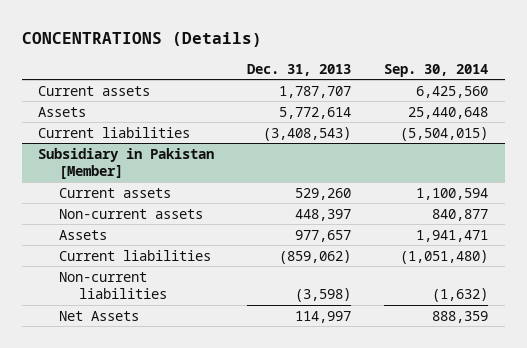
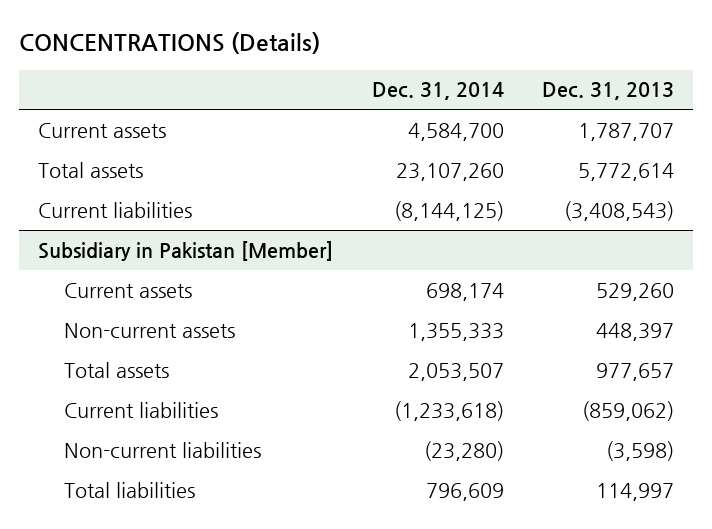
- | Dec. 31, 2013 | Sep. 30, 2014
+ | Dec. 31, 2014 | Dec. 31, 2013
- Assets | 5,772,614 | 25,440,648
+ Total assets | 23,107,260 | 5,772,614
@ Subsidiary in Pakistan [Member]
- Assets | 977,657 | 1,941,471
+ Total assets | 2,053,507 | 977,657
- Net Assets | 114,997 | 888,359
+ Total liabilities | 796,609 | 114,997

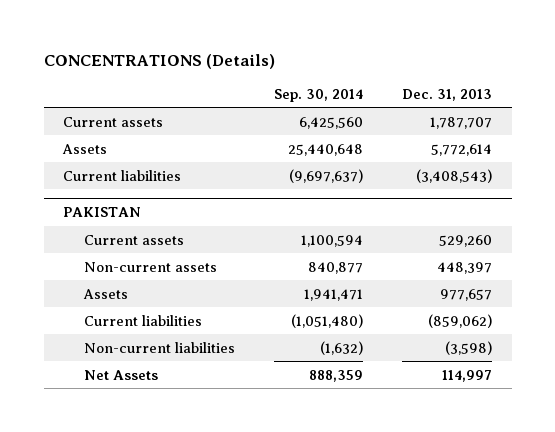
- | Dec. 31, 2014 | Dec. 31, 2013
+ | Sep. 30, 2014 | Dec. 31, 2013
- Total assets | 23,107,260 | 5,772,614
+ Assets | 25,440,648 | 5,772,614
- Subsidiary in Pakistan [Member]
+ PAKISTAN
- Total assets | 2,053,507 | 977,657
+ Assets | 1,941,471 | 977,657
- Total liabilities | 796,609 | 114,997
+ Net Assets | 888,359 | 114,997

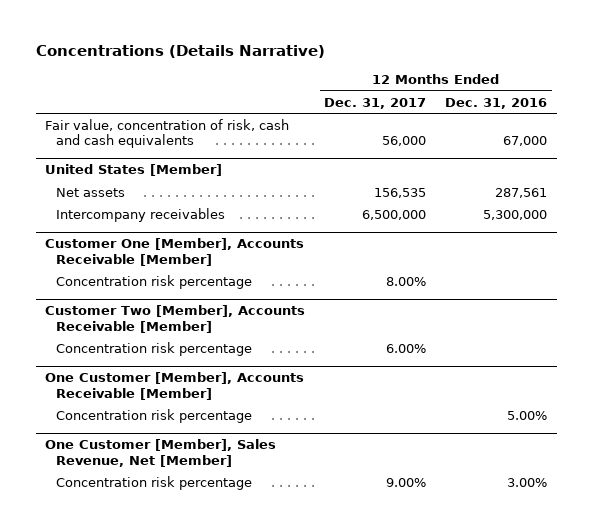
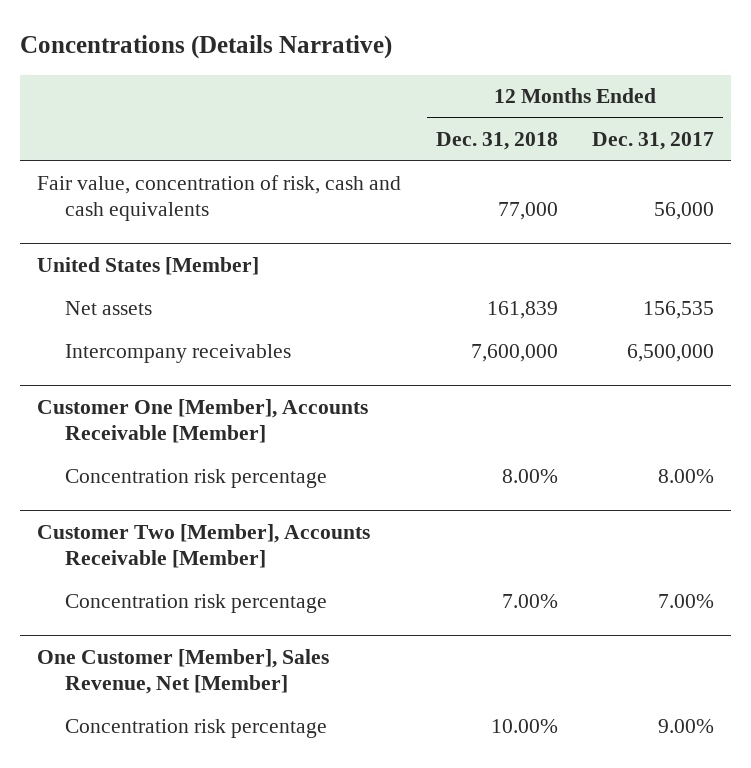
- | 12 Months Ended Dec. 31, 2017 | 12 Months Ended Dec. 31, 2016
+ | 12 Months Ended Dec. 31, 2018 | 12 Months Ended Dec. 31, 2017
@ Customer Two [Member], Accounts Receivable [Member]
- Concentration risk percentage | 6.00% |
- One Customer [Member], Accounts Receivable [Member]
- Concentration risk percentage | | 5.00%
@ Customer Two [Member], Accounts Receivable [Member]
+ Concentration risk percentage | 7.00% | 7.00%

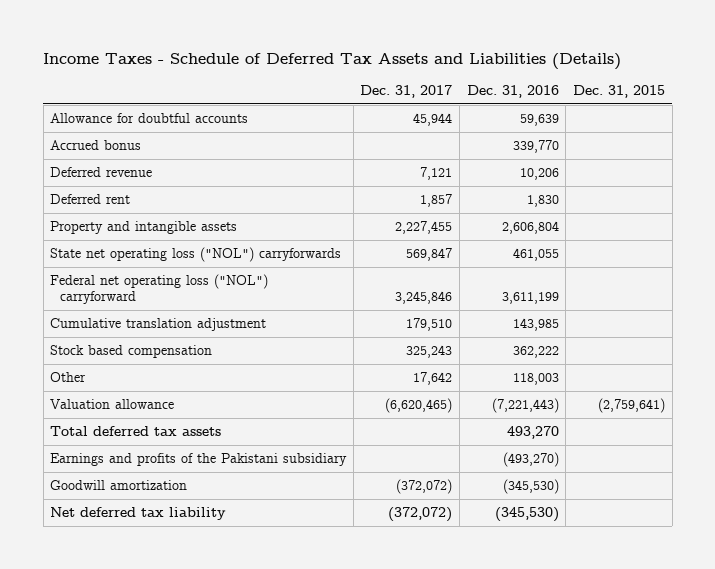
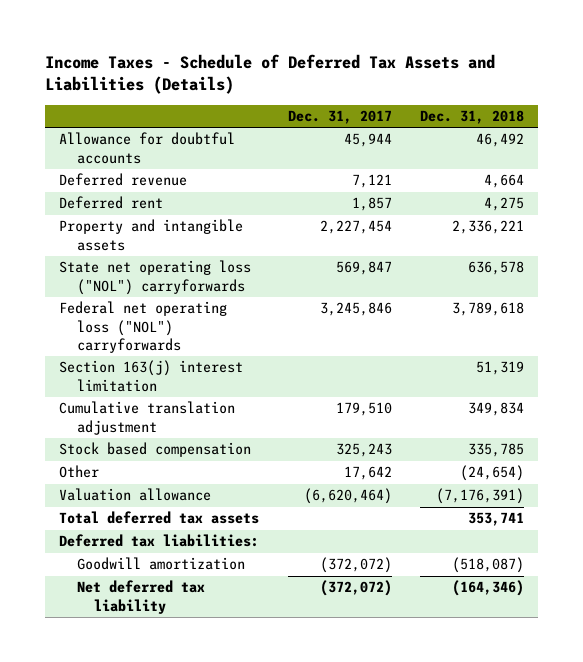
- | Dec. 31, 2017 | Dec. 31, 2016 | Dec. 31, 2015
+ | Dec. 31, 2017 | Dec. 31, 2018
- Accrued bonus | | 339,770 |
- Property and intangible assets | 2,227,455 | 2,606,804 |
+ Property and intangible assets | 2,227,454 | 2,336,221
- Federal net operating loss ("NOL") carryforward | 3,245,846 | 3,611,199 |
+ Federal net operating loss ("NOL") carryforwards | 3,245,846 | 3,789,618
+ Section 163(j) interest limitation | | 51,319
- Valuation allowance | (6,620,465) | (7,221,443) | (2,759,641)
+ Valuation allowance | (6,620,464) | (7,176,391)
- Earnings and profits of the Pakistani subsidiary | | (493,270) |
+ Deferred tax liabilities:

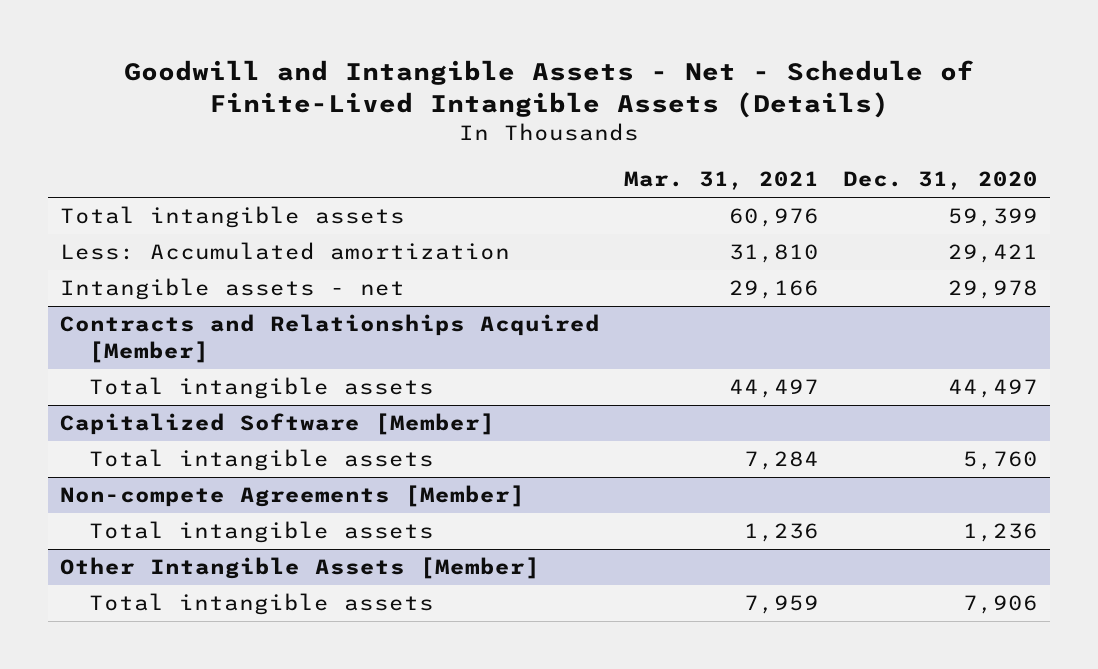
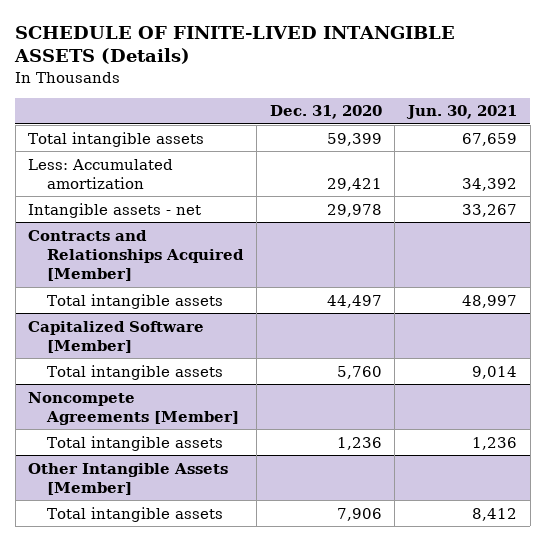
- Goodwill and Intangible Assets - Net - Schedule of Finite-Lived Intangible Assets (Details)
+ SCHEDULE OF FINITE-LIVED INTANGIBLE ASSETS (Details)
- | Mar. 31, 2021 | Dec. 31, 2020
+ | Dec. 31, 2020 | Jun. 30, 2021
- Non-compete Agreements [Member]
+ Noncompete Agreements [Member]

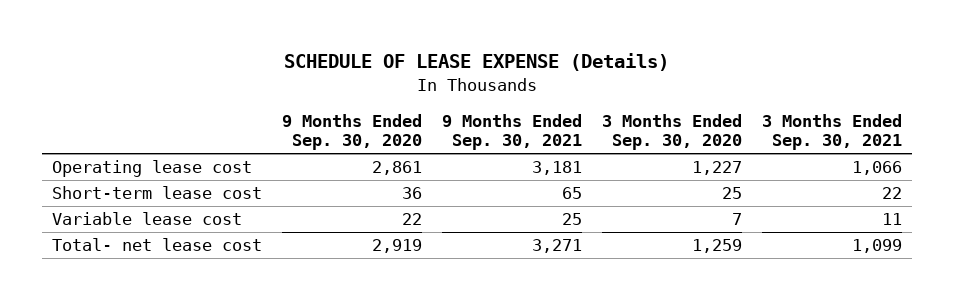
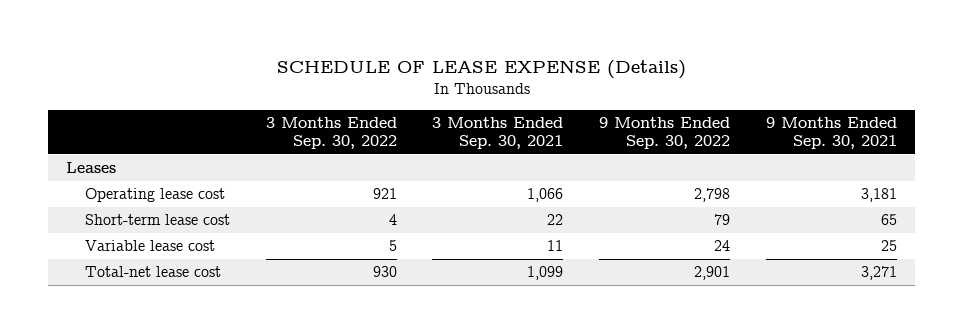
- | 9 Months Ended Sep. 30, 2020 | 9 Months Ended Sep. 30, 2021 | 3 Months Ended Sep. 30, 2020 | 3 Months Ended Sep. 30, 2021
+ | 3 Months Ended Sep. 30, 2022 | 3 Months Ended Sep. 30, 2021 | 9 Months Ended Sep. 30, 2022 | 9 Months Ended Sep. 30, 2021
+ Leases
- Total- net lease cost | 2,919 | 3,271 | 1,259 | 1,099
+ Total-net lease cost | 930 | 1,099 | 2,901 | 3,271

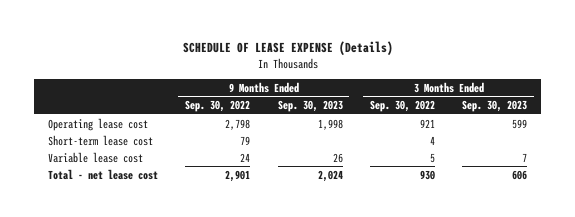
- | 3 Months Ended Sep. 30, 2022 | 3 Months Ended Sep. 30, 2021 | 9 Months Ended Sep. 30, 2022 | 9 Months Ended Sep. 30, 2021
+ | 9 Months Ended Sep. 30, 2022 | 9 Months Ended Sep. 30, 2023 | 3 Months Ended Sep. 30, 2022 | 3 Months Ended Sep. 30, 2023
- Leases
- Total-net lease cost | 930 | 1,099 | 2,901 | 3,271
+ Total - net lease cost | 2,901 | 2,024 | 930 | 606

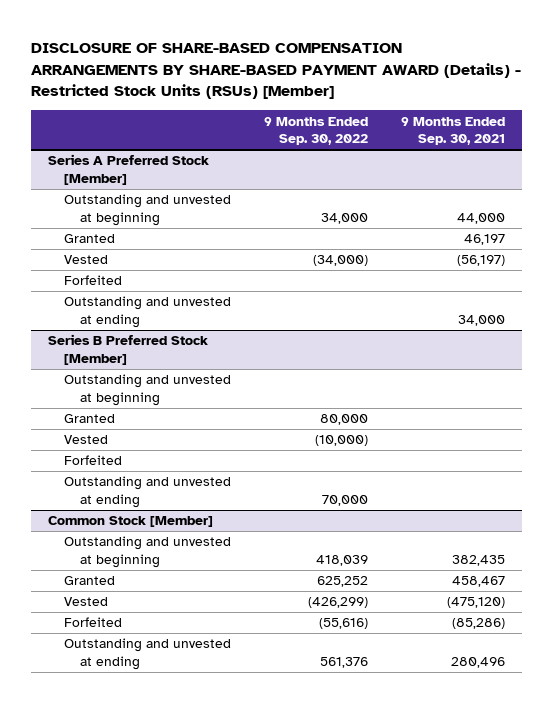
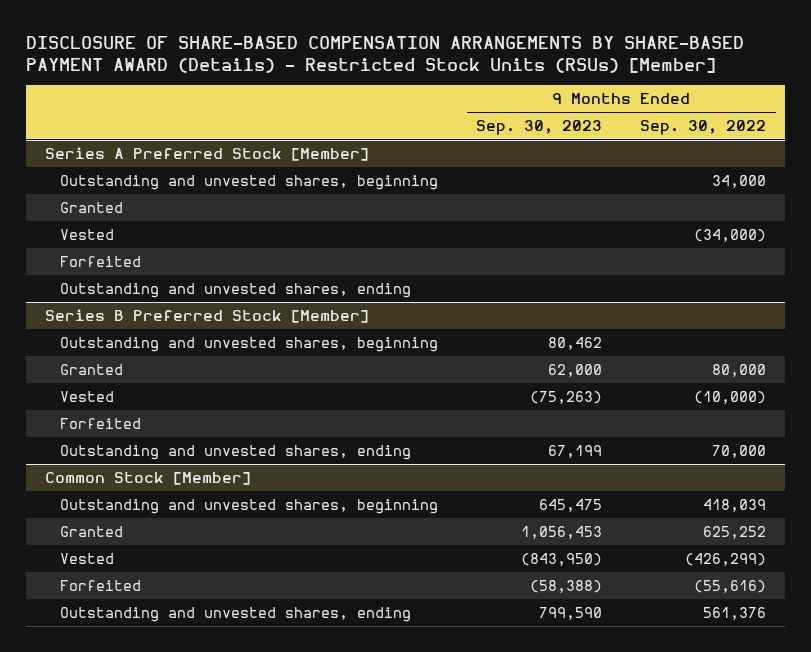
- | 9 Months Ended Sep. 30, 2022 | 9 Months Ended Sep. 30, 2021
+ | 9 Months Ended Sep. 30, 2023 | 9 Months Ended Sep. 30, 2022
@ Series A Preferred Stock [Member]
- Outstanding and unvested at beginning | 34,000 | 44,000
+ Outstanding and unvested shares, beginning | | 34,000
- Outstanding and unvested at ending | | 34,000
+ Outstanding and unvested shares, ending
@ Series B Preferred Stock [Member]
- Outstanding and unvested at beginning
+ Outstanding and unvested shares, beginning | 80,462 |
- Outstanding and unvested at ending | 70,000 |
+ Outstanding and unvested shares, ending | 67,199 | 70,000
@ Common Stock [Member]
- Outstanding and unvested at beginning | 418,039 | 382,435
+ Outstanding and unvested shares, beginning | 645,475 | 418,039
- Outstanding and unvested at ending | 561,376 | 280,496
+ Outstanding and unvested shares, ending | 799,590 | 561,376

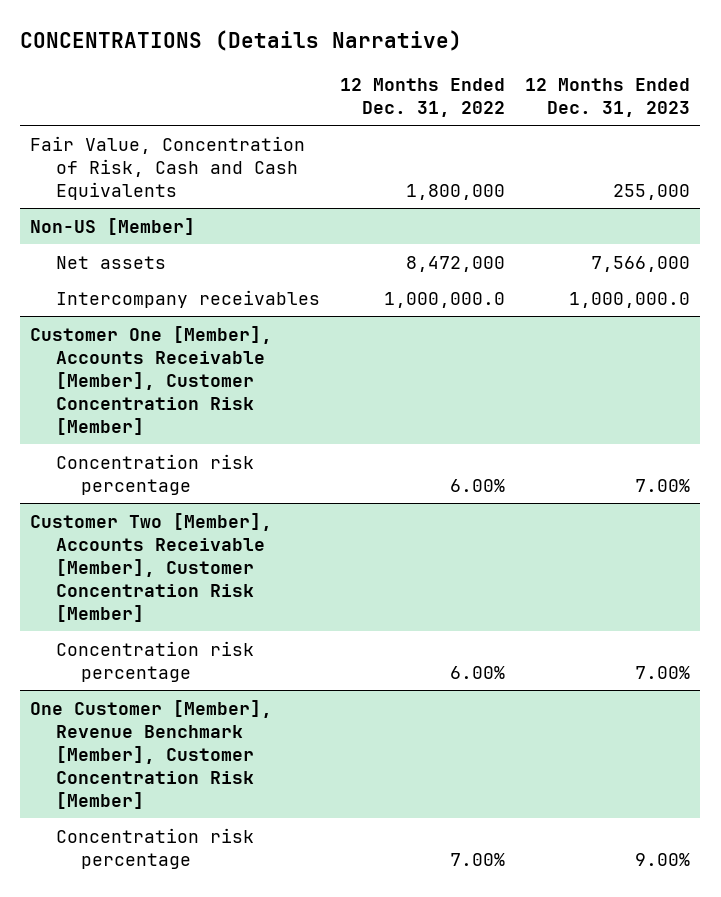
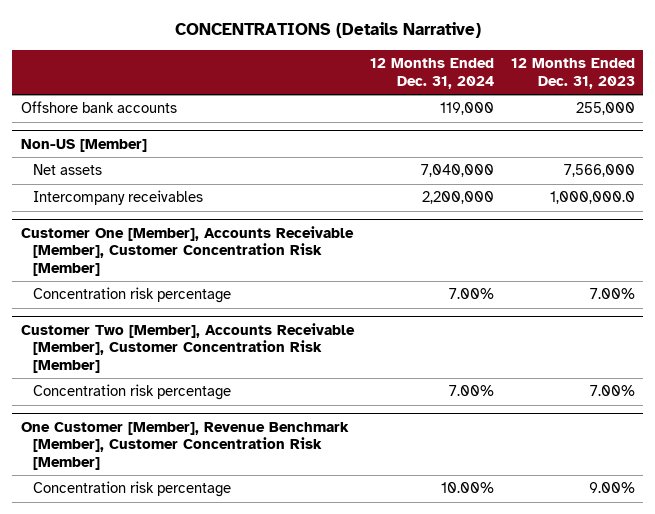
- | 12 Months Ended Dec. 31, 2022 | 12 Months Ended Dec. 31, 2023
+ | 12 Months Ended Dec. 31, 2024 | 12 Months Ended Dec. 31, 2023
- Fair Value, Concentration of Risk, Cash and Cash Equivalents | 1,800,000 | 255,000
+ Offshore bank accounts | 119,000 | 255,000

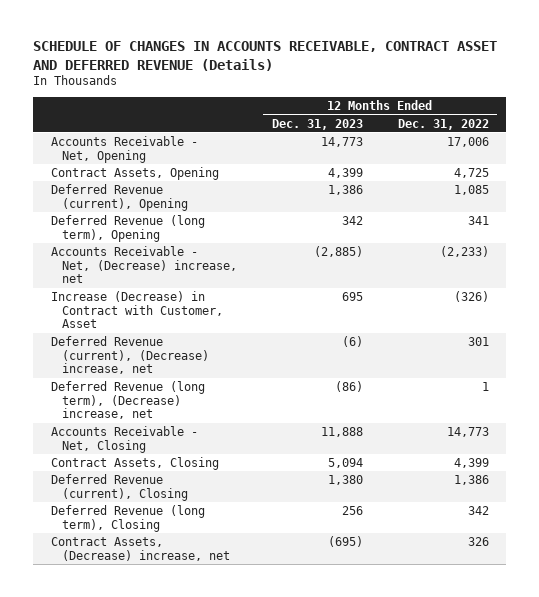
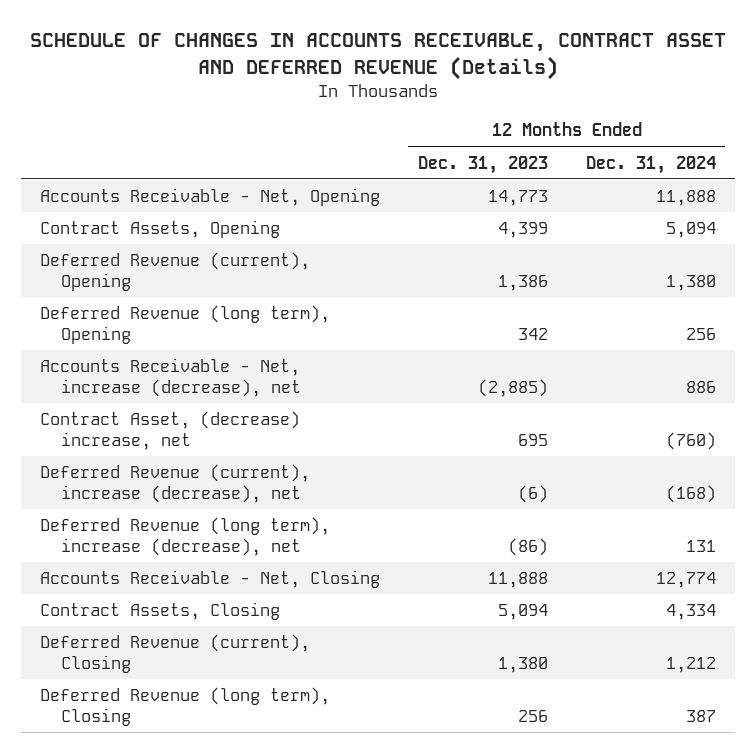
- | 12 Months Ended Dec. 31, 2023 | 12 Months Ended Dec. 31, 2022
+ | 12 Months Ended Dec. 31, 2023 | 12 Months Ended Dec. 31, 2024
- Accounts Receivable - Net, (Decrease) increase, net | (2,885) | (2,233)
- Increase (Decrease) in Contract with Customer, Asset | 695 | (326)
- Deferred Revenue (current), (Decrease) increase, net | (6) | 301
- Deferred Revenue (long term), (Decrease) increase, net | (86) | 1
+ Accounts Receivable - Net, increase (decrease), net | (2,885) | 886
+ Contract Asset, (decrease) increase, net | 695 | (760)
+ Deferred Revenue (current), increase (decrease), net | (6) | (168)
+ Deferred Revenue (long term), increase (decrease), net | (86) | 131
- Contract Assets, (Decrease) increase, net | (695) | 326

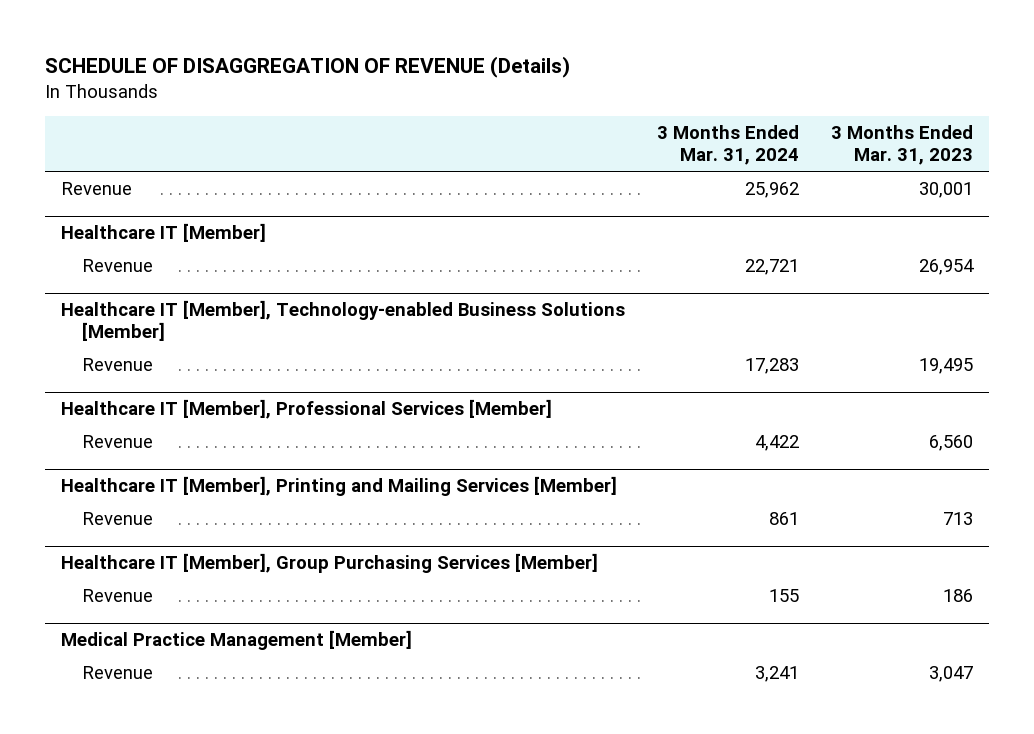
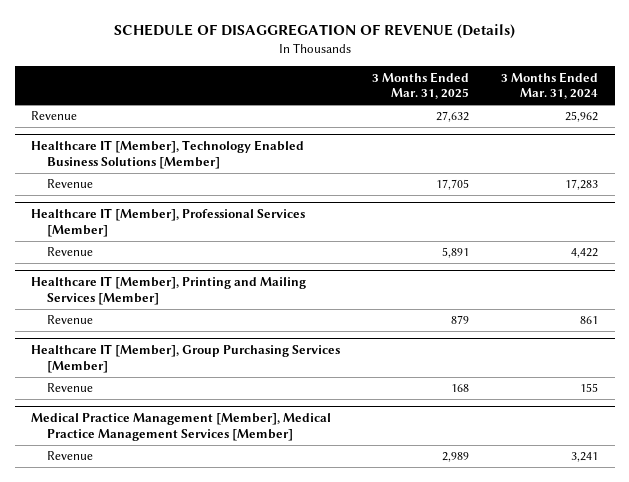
- | 3 Months Ended Mar. 31, 2024 | 3 Months Ended Mar. 31, 2023
+ | 3 Months Ended Mar. 31, 2025 | 3 Months Ended Mar. 31, 2024
- Healthcare IT [Member]
- Revenue | 22,721 | 26,954
- Healthcare IT [Member], Technology-enabled Business Solutions [Member]
+ Healthcare IT [Member], Technology Enabled Business Solutions [Member]
- Medical Practice Management [Member]
+ Medical Practice Management [Member], Medical Practice Management Services [Member]

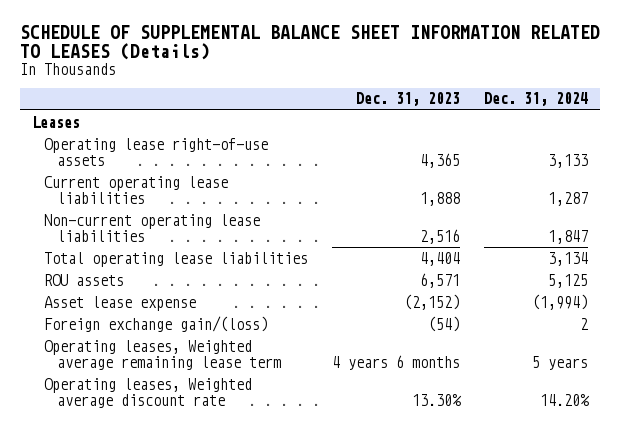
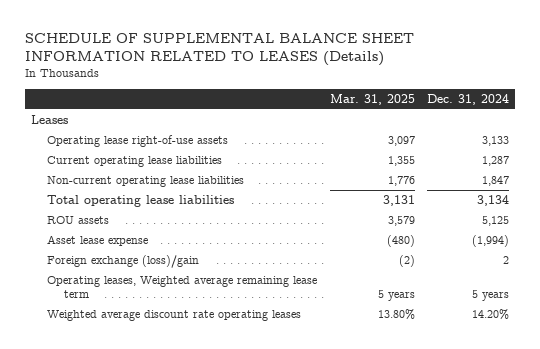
- | Dec. 31, 2023 | Dec. 31, 2024
+ | Mar. 31, 2025 | Dec. 31, 2024
- Foreign exchange gain/(loss) | (54) | 2
+ Foreign exchange (loss)/gain | (2) | 2
- Operating leases, Weighted average discount rate | 13.30% | 14.20%
+ Weighted average discount rate operating leases | 13.80% | 14.20%

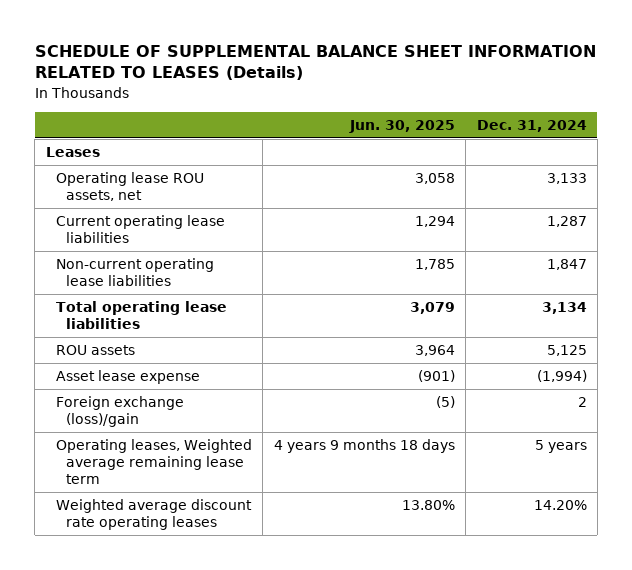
- | Mar. 31, 2025 | Dec. 31, 2024
+ | Jun. 30, 2025 | Dec. 31, 2024
- Operating lease right-of-use assets | 3,097 | 3,133
+ Operating lease ROU assets, net | 3,058 | 3,133

